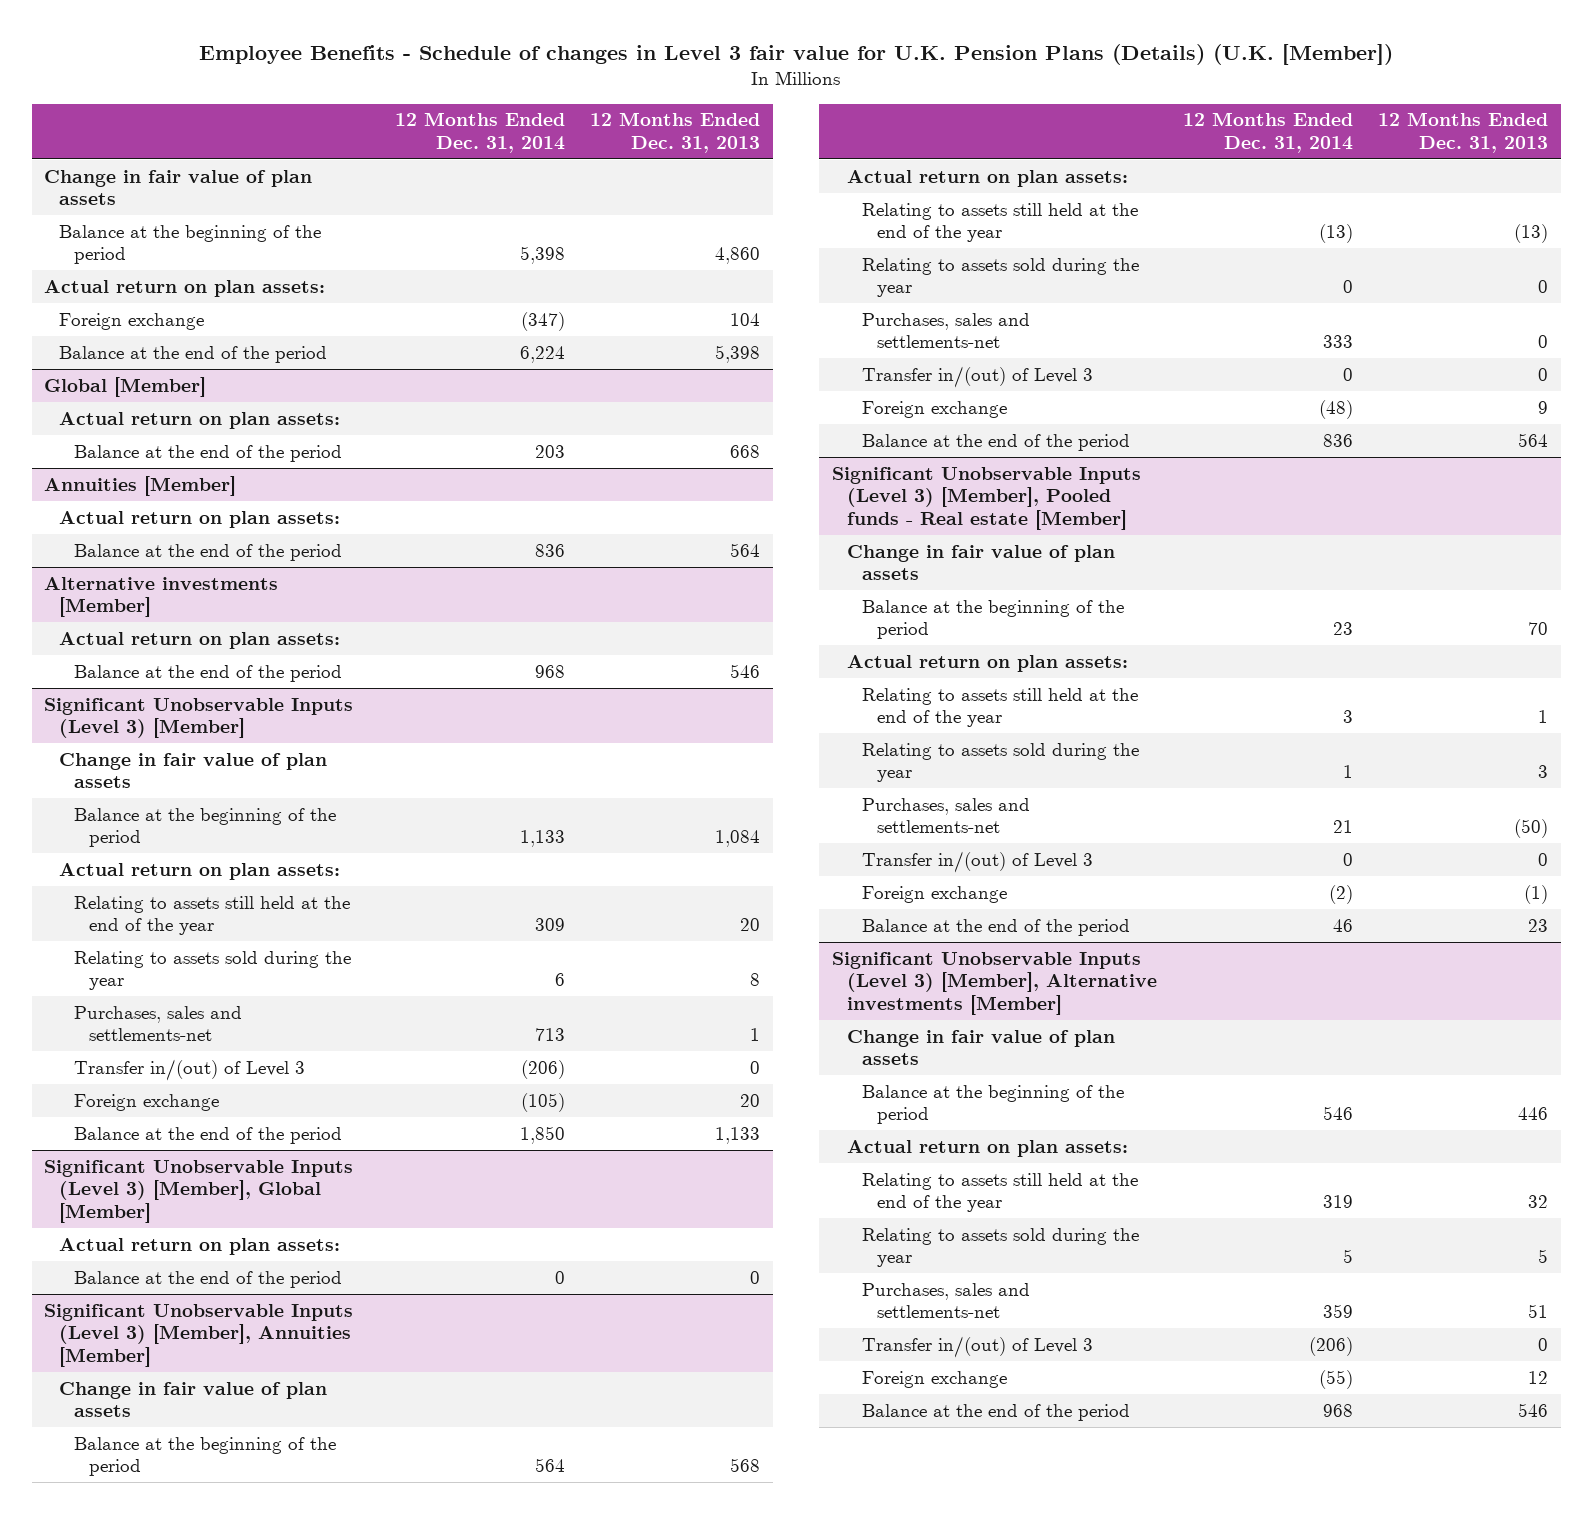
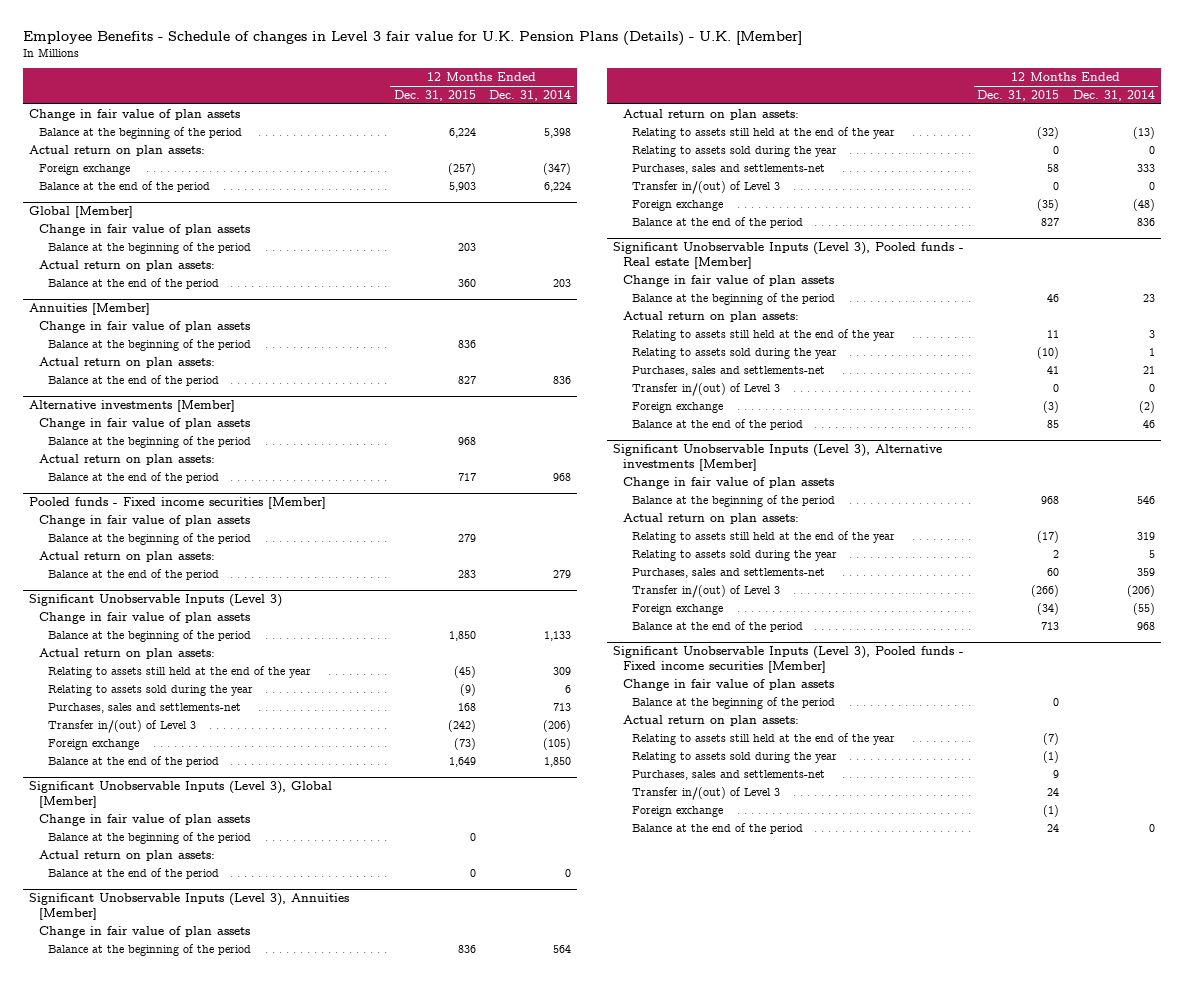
- Employee Benefits - Schedule of changes in Level 3 fair value for U.K. Pension Plans (Details) (U.K. [Member])
+ Employee Benefits - Schedule of changes in Level 3 fair value for U.K. Pension Plans (Details) - U.K. [Member]
- | 12 Months Ended Dec. 31, 2014 | 12 Months Ended Dec. 31, 2013
+ | 12 Months Ended Dec. 31, 2015 | 12 Months Ended Dec. 31, 2014
@ Global [Member]
+ Change in fair value of plan assets
+ Balance at the beginning of the period | 203 |
@ Annuities [Member]
+ Change in fair value of plan assets
+ Balance at the beginning of the period | 836 |
@ Alternative investments [Member]
+ Change in fair value of plan assets
+ Balance at the beginning of the period | 968 |
- Significant Unobservable Inputs (Level 3) [Member]
+ Pooled funds - Fixed income securities [Member]
+ Balance at the beginning of the period | 279 |
+ Actual return on plan assets:
+ Balance at the end of the period | 283 | 279
+ Significant Unobservable Inputs (Level 3)
+ Change in fair value of plan assets
- Significant Unobservable Inputs (Level 3) [Member], Global [Member]
+ Significant Unobservable Inputs (Level 3), Global [Member]
+ Change in fair value of plan assets
+ Balance at the beginning of the period | 0 |
- Significant Unobservable Inputs (Level 3) [Member], Annuities [Member]
+ Significant Unobservable Inputs (Level 3), Annuities [Member]
- Significant Unobservable Inputs (Level 3) [Member], Pooled funds - Real estate [Member]
+ Significant Unobservable Inputs (Level 3), Pooled funds - Real estate [Member]
- Significant Unobservable Inputs (Level 3) [Member], Alternative investments [Member]
+ Significant Unobservable Inputs (Level 3), Alternative investments [Member]
+ Significant Unobservable Inputs (Level 3), Pooled funds - Fixed income securities [Member]
+ Change in fair value of plan assets
+ Balance at the beginning of the period | 0 |
+ Actual return on plan assets:
+ Relating to assets still held at the end of the year | (7) |
+ Relating to assets sold during the year | (1) |
+ Purchases, sales and settlements-net | 9 |
+ Transfer in/(out) of Level 3 | 24 |
+ Foreign exchange | (1) |
+ Balance at the end of the period | 24 | 0

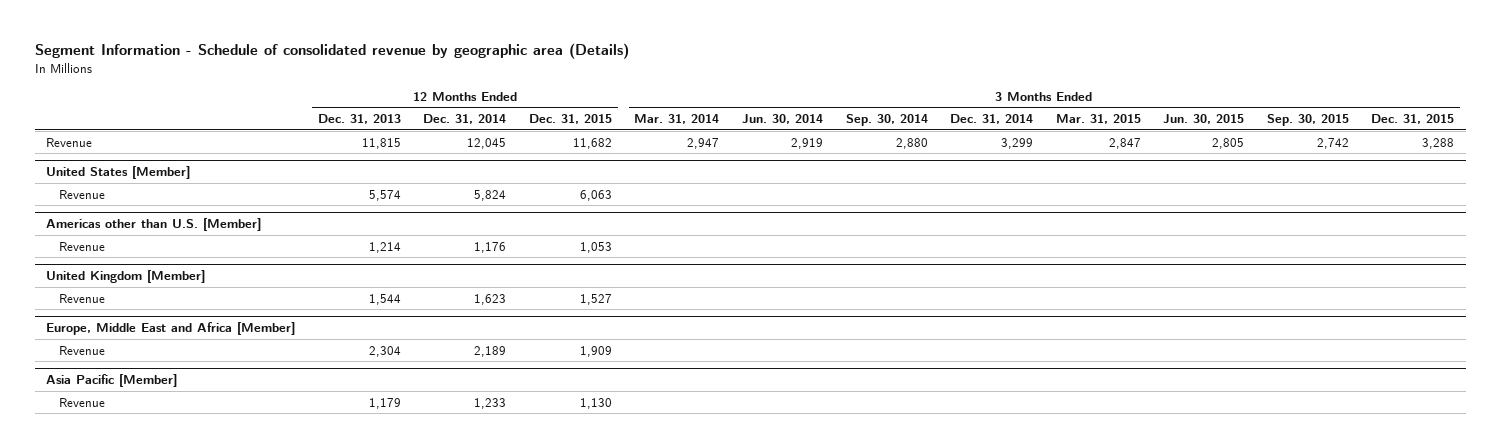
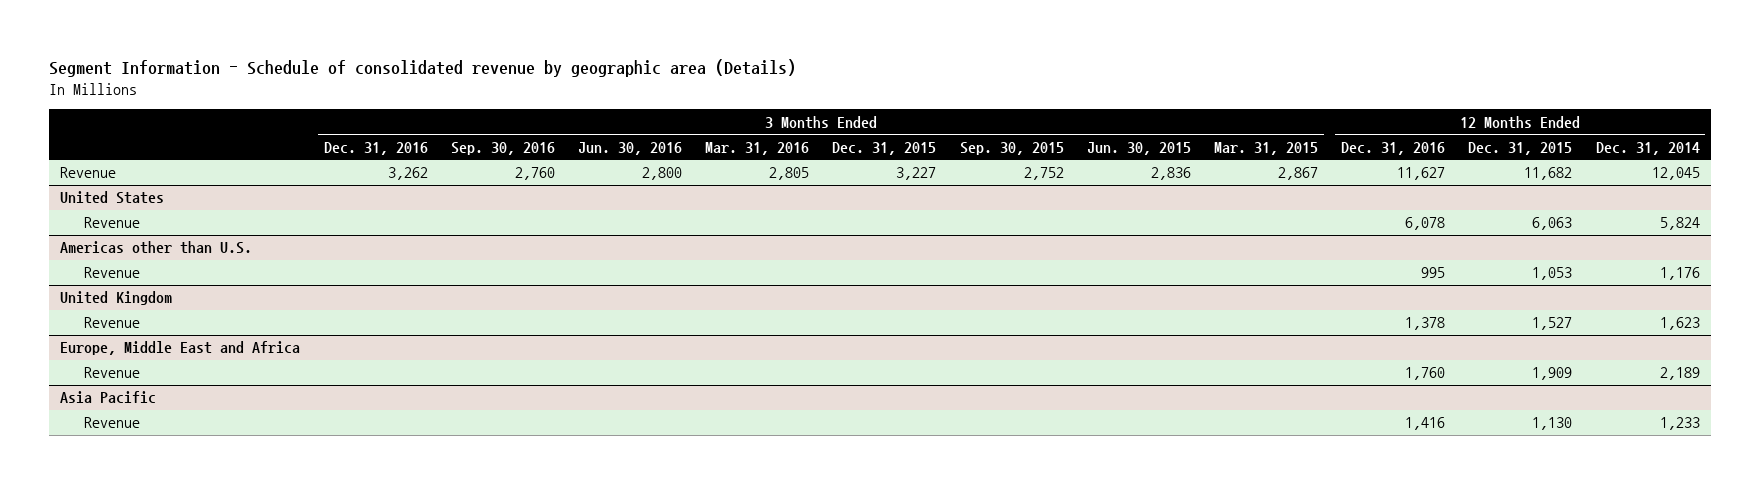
- | 12 Months Ended Dec. 31, 2013 | 12 Months Ended Dec. 31, 2014 | 12 Months Ended Dec. 31, 2015 | 3 Months Ended Mar. 31, 2014 | 3 Months Ended Jun. 30, 2014 | 3 Months Ended Sep. 30, 2014 | 3 Months Ended Dec. 31, 2014 | 3 Months Ended Mar. 31, 2015 | 3 Months Ended Jun. 30, 2015 | 3 Months Ended Sep. 30, 2015 | 3 Months Ended Dec. 31, 2015
+ | 3 Months Ended Dec. 31, 2016 | 3 Months Ended Sep. 30, 2016 | 3 Months Ended Jun. 30, 2016 | 3 Months Ended Mar. 31, 2016 | 3 Months Ended Dec. 31, 2015 | 3 Months Ended Sep. 30, 2015 | 3 Months Ended Jun. 30, 2015 | 3 Months Ended Mar. 31, 2015 | 12 Months Ended Dec. 31, 2016 | 12 Months Ended Dec. 31, 2015 | 12 Months Ended Dec. 31, 2014
- Revenue | 11,815 | 12,045 | 11,682 | 2,947 | 2,919 | 2,880 | 3,299 | 2,847 | 2,805 | 2,742 | 3,288
- United States [Member]
+ Revenue | 3,262 | 2,760 | 2,800 | 2,805 | 3,227 | 2,752 | 2,836 | 2,867 | 11,627 | 11,682 | 12,045
+ United States
- Americas other than U.S. [Member]
+ Americas other than U.S.
- United Kingdom [Member]
+ United Kingdom
- Europe, Middle East and Africa [Member]
+ Europe, Middle East and Africa
- Asia Pacific [Member]
+ Asia Pacific

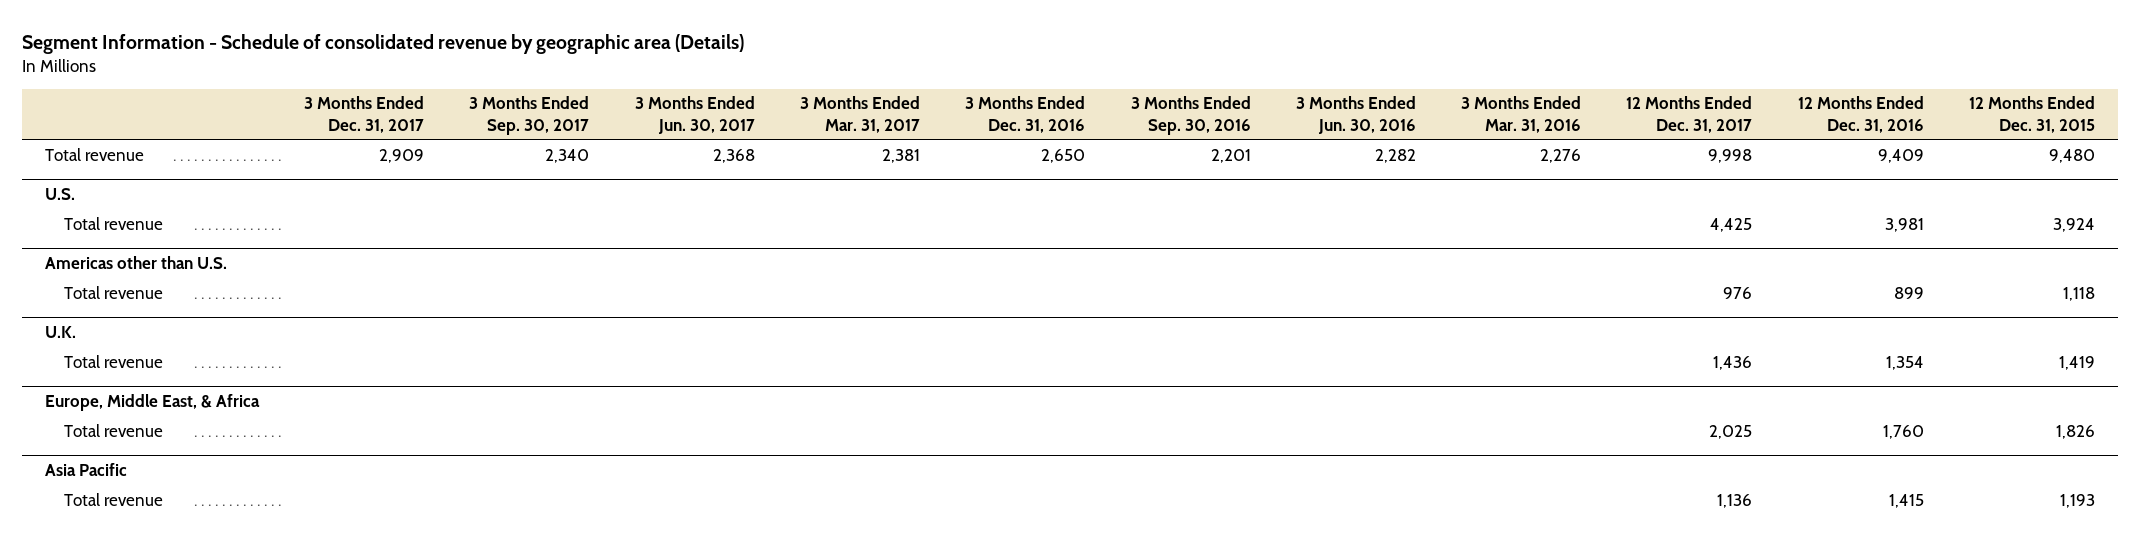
- | 3 Months Ended Dec. 31, 2016 | 3 Months Ended Sep. 30, 2016 | 3 Months Ended Jun. 30, 2016 | 3 Months Ended Mar. 31, 2016 | 3 Months Ended Dec. 31, 2015 | 3 Months Ended Sep. 30, 2015 | 3 Months Ended Jun. 30, 2015 | 3 Months Ended Mar. 31, 2015 | 12 Months Ended Dec. 31, 2016 | 12 Months Ended Dec. 31, 2015 | 12 Months Ended Dec. 31, 2014
+ | 3 Months Ended Dec. 31, 2017 | 3 Months Ended Sep. 30, 2017 | 3 Months Ended Jun. 30, 2017 | 3 Months Ended Mar. 31, 2017 | 3 Months Ended Dec. 31, 2016 | 3 Months Ended Sep. 30, 2016 | 3 Months Ended Jun. 30, 2016 | 3 Months Ended Mar. 31, 2016 | 12 Months Ended Dec. 31, 2017 | 12 Months Ended Dec. 31, 2016 | 12 Months Ended Dec. 31, 2015
- Revenue | 3,262 | 2,760 | 2,800 | 2,805 | 3,227 | 2,752 | 2,836 | 2,867 | 11,627 | 11,682 | 12,045
- United States
- Revenue | | | | | | | | | 6,078 | 6,063 | 5,824
+ Total revenue | 2,909 | 2,340 | 2,368 | 2,381 | 2,650 | 2,201 | 2,282 | 2,276 | 9,998 | 9,409 | 9,480
+ U.S.
+ Total revenue | | | | | | | | | 4,425 | 3,981 | 3,924
@ Americas other than U.S.
- Revenue | | | | | | | | | 995 | 1,053 | 1,176
- United Kingdom
- Revenue | | | | | | | | | 1,378 | 1,527 | 1,623
- Europe, Middle East and Africa
- Revenue | | | | | | | | | 1,760 | 1,909 | 2,189
@ Americas other than U.S.
+ Total revenue | | | | | | | | | 976 | 899 | 1,118
+ U.K.
+ Total revenue | | | | | | | | | 1,436 | 1,354 | 1,419
+ Europe, Middle East, & Africa
+ Total revenue | | | | | | | | | 2,025 | 1,760 | 1,826
@ Asia Pacific
- Revenue | | | | | | | | | 1,416 | 1,130 | 1,233
+ Total revenue | | | | | | | | | 1,136 | 1,415 | 1,193

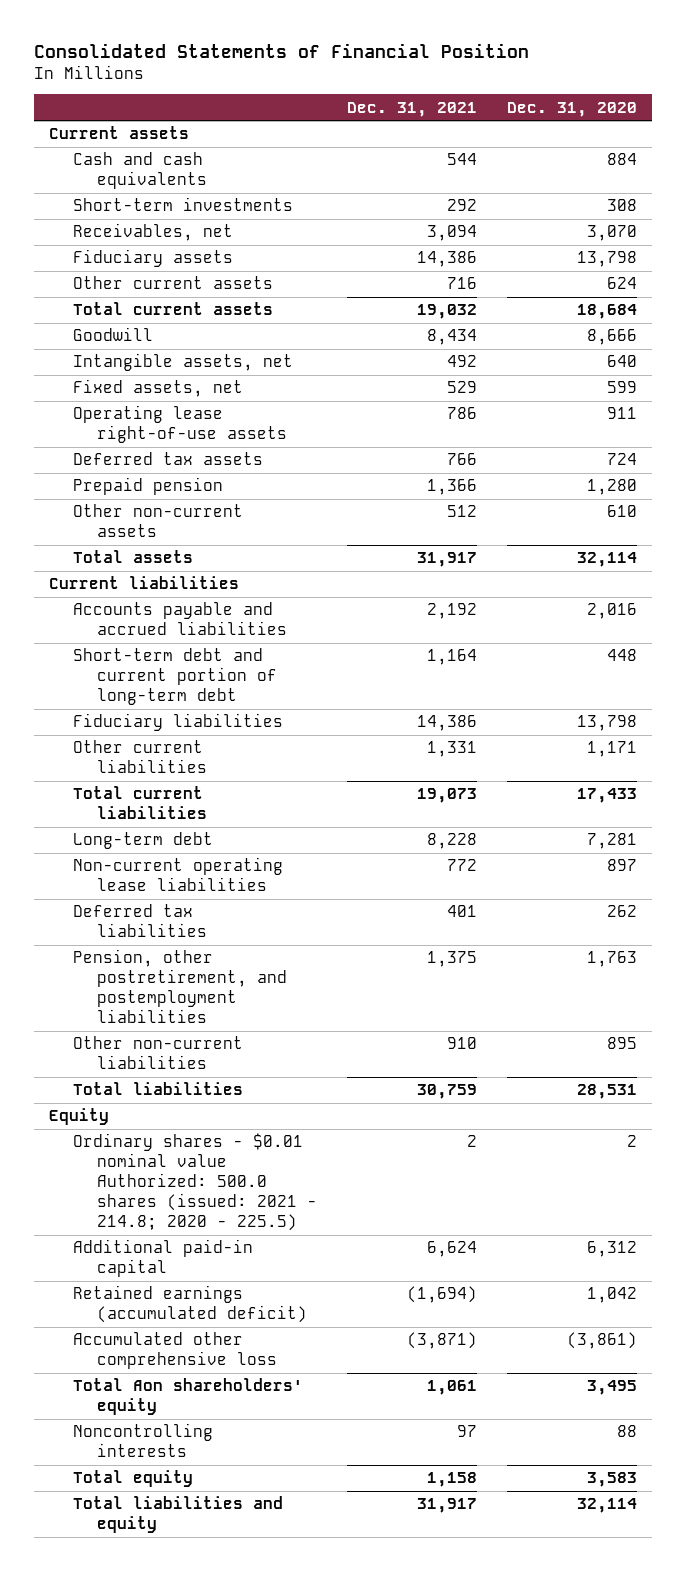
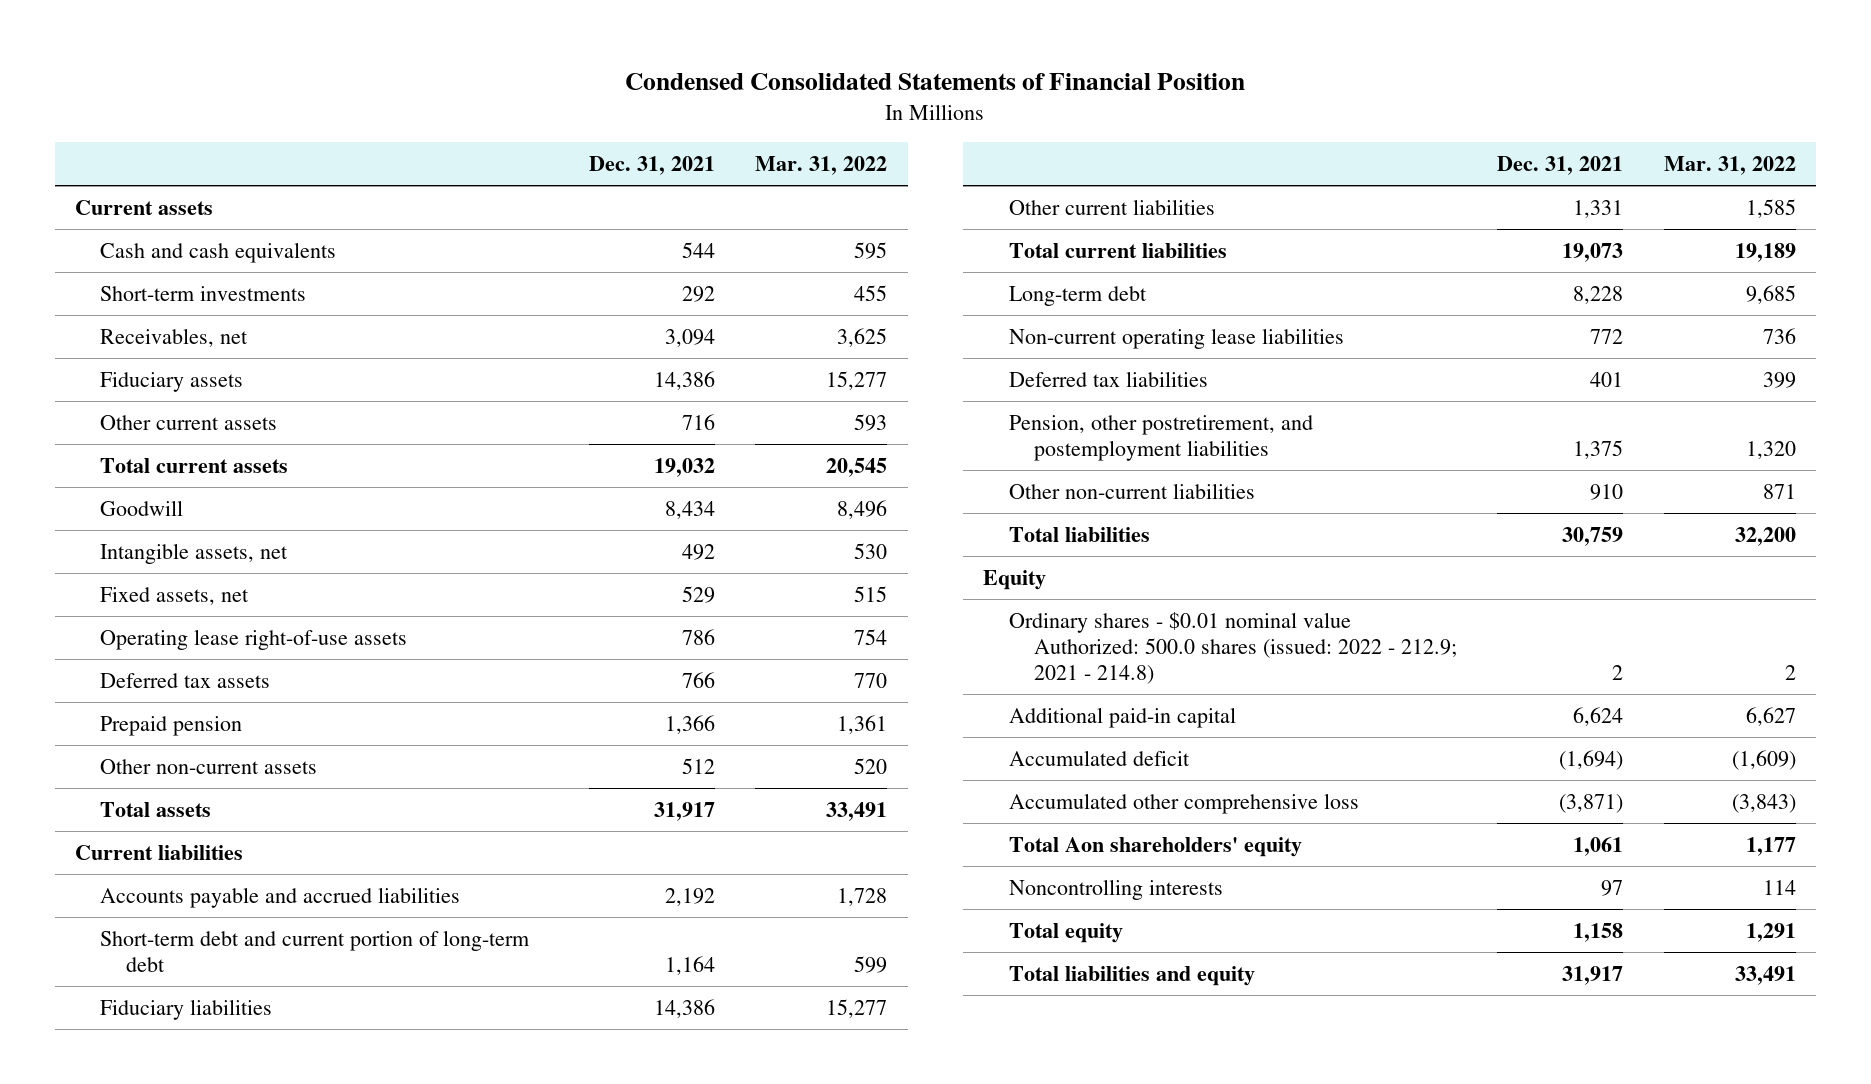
- Consolidated Statements of Financial Position
+ Condensed Consolidated Statements of Financial Position
- | Dec. 31, 2021 | Dec. 31, 2020
+ | Dec. 31, 2021 | Mar. 31, 2022
- Ordinary shares - $0.01 nominal value Authorized: 500.0 shares (issued: 2021 - 214.8; 2020 - 225.5) | 2 | 2
+ Ordinary shares - $0.01 nominal value Authorized: 500.0 shares (issued: 2022 - 212.9; 2021 - 214.8) | 2 | 2
- Retained earnings (accumulated deficit) | (1,694) | 1,042
+ Accumulated deficit | (1,694) | (1,609)

